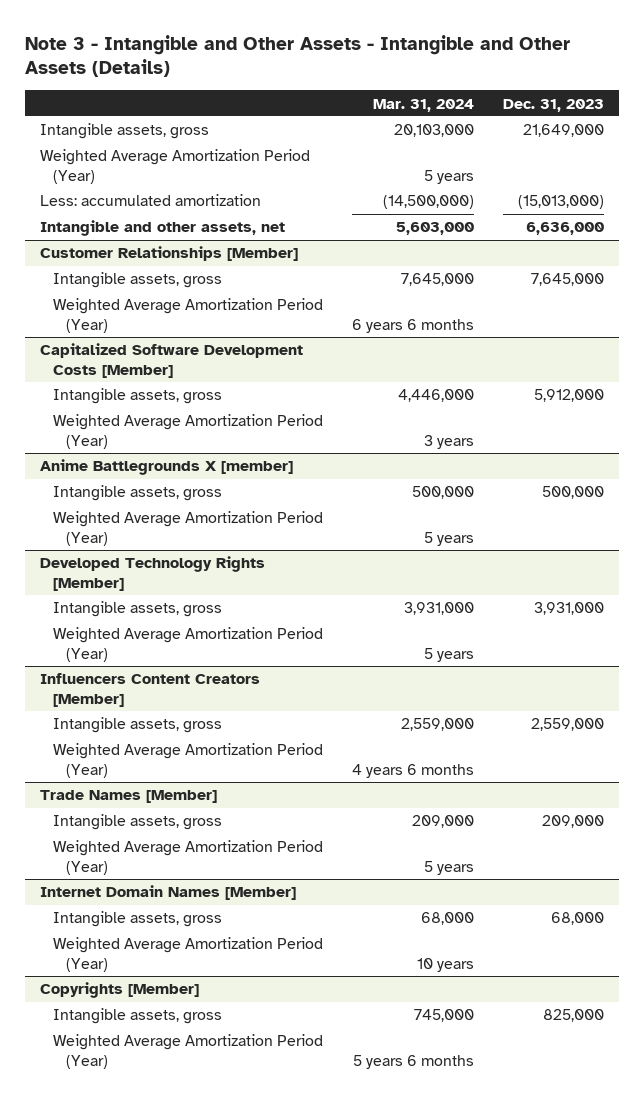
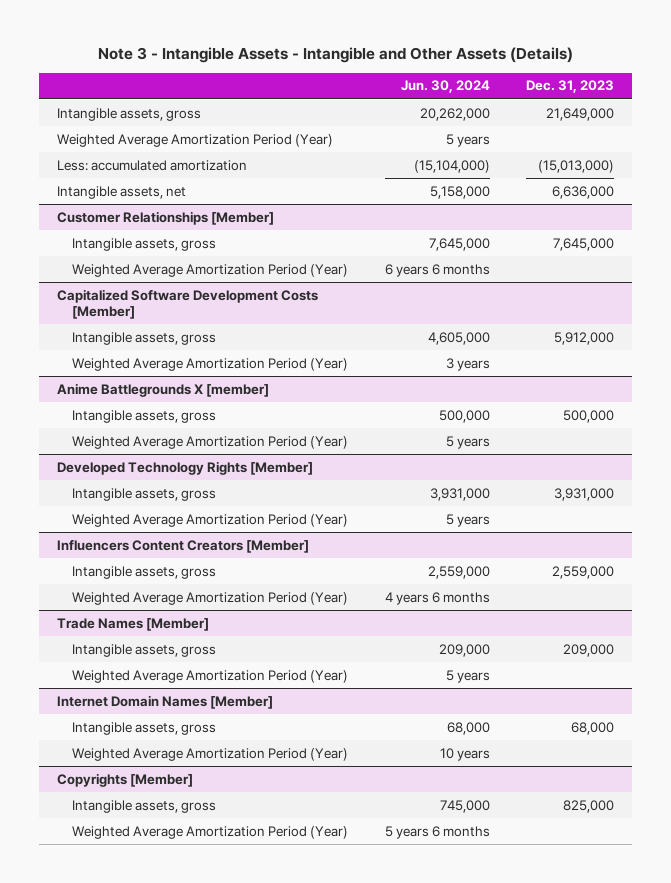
- Note 3 - Intangible and Other Assets - Intangible and Other Assets (Details)
+ Note 3 - Intangible Assets - Intangible and Other Assets (Details)
- | Mar. 31, 2024 | Dec. 31, 2023
+ | Jun. 30, 2024 | Dec. 31, 2023
- Intangible and other assets, net | 5,603,000 | 6,636,000
+ Intangible assets, net | 5,158,000 | 6,636,000

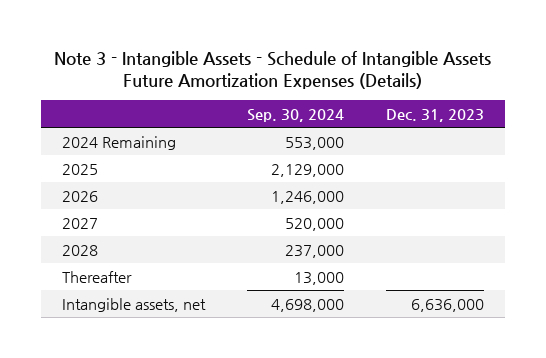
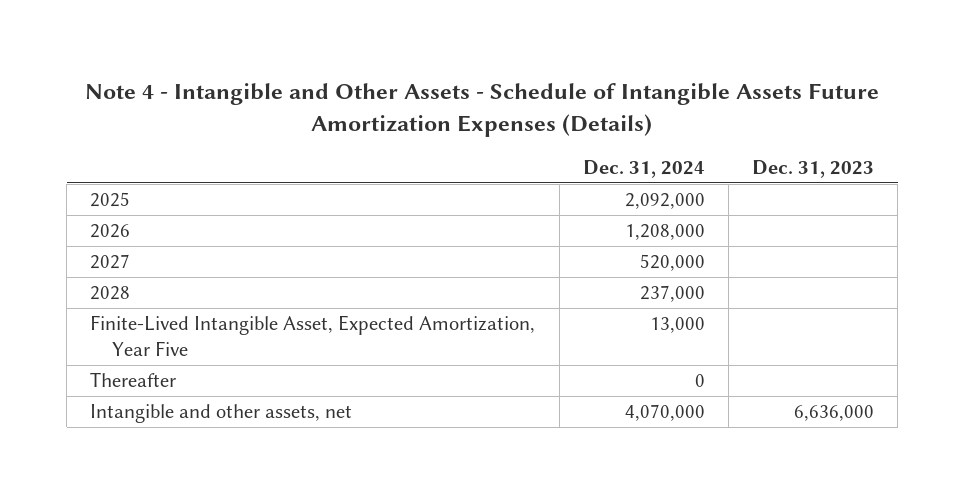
- Note 3 - Intangible Assets - Schedule of Intangible Assets Future Amortization Expenses (Details)
+ Note 4 - Intangible and Other Assets - Schedule of Intangible Assets Future Amortization Expenses (Details)
- | Sep. 30, 2024 | Dec. 31, 2023
+ | Dec. 31, 2024 | Dec. 31, 2023
- 2024 Remaining | 553,000 |
+ Finite-Lived Intangible Asset, Expected Amortization, Year Five | 13,000 |
- Intangible assets, net | 4,698,000 | 6,636,000
+ Intangible and other assets, net | 4,070,000 | 6,636,000

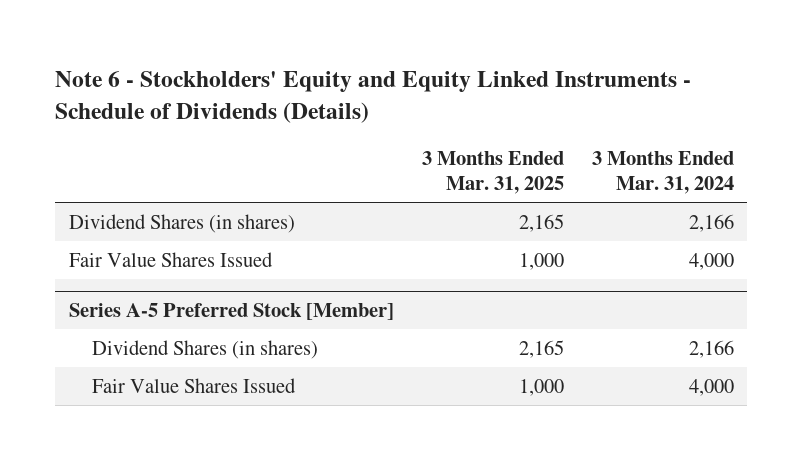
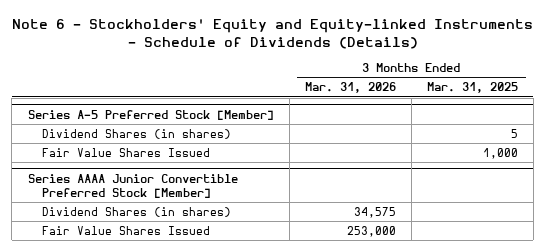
- Note 6 - Stockholders' Equity and Equity Linked Instruments - Schedule of Dividends (Details)
+ Note 6 - Stockholders' Equity and Equity-linked Instruments - Schedule of Dividends (Details)
- | 3 Months Ended Mar. 31, 2025 | 3 Months Ended Mar. 31, 2024
+ | 3 Months Ended Mar. 31, 2026 | 3 Months Ended Mar. 31, 2025
- Dividend Shares (in shares) | 2,165 | 2,166
- Fair Value Shares Issued | 1,000 | 4,000
@ Series A-5 Preferred Stock [Member]
- Dividend Shares (in shares) | 2,165 | 2,166
+ Dividend Shares (in shares) | | 5
+ Series AAAA Junior Convertible Preferred Stock [Member]
+ Dividend Shares (in shares) | 34,575 |
+ Fair Value Shares Issued | 253,000 |

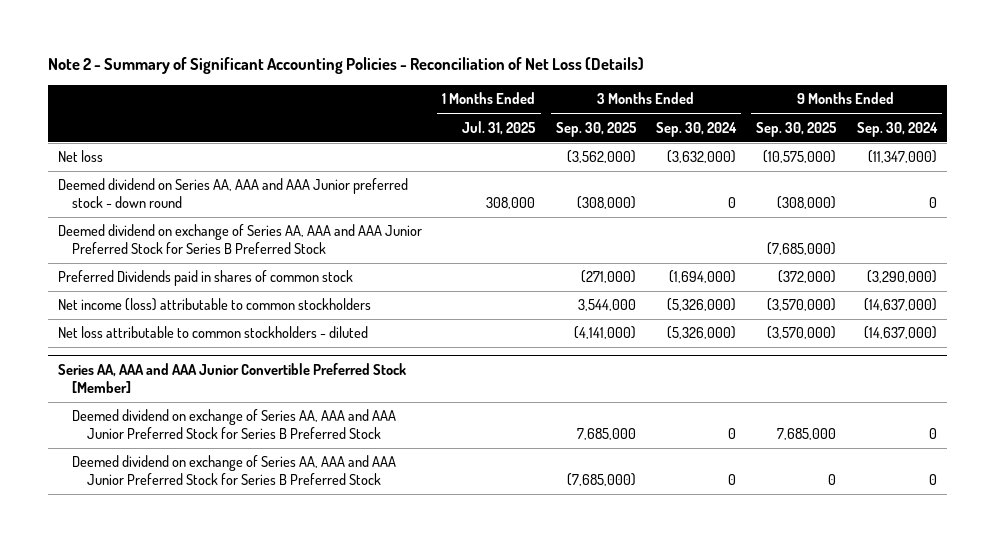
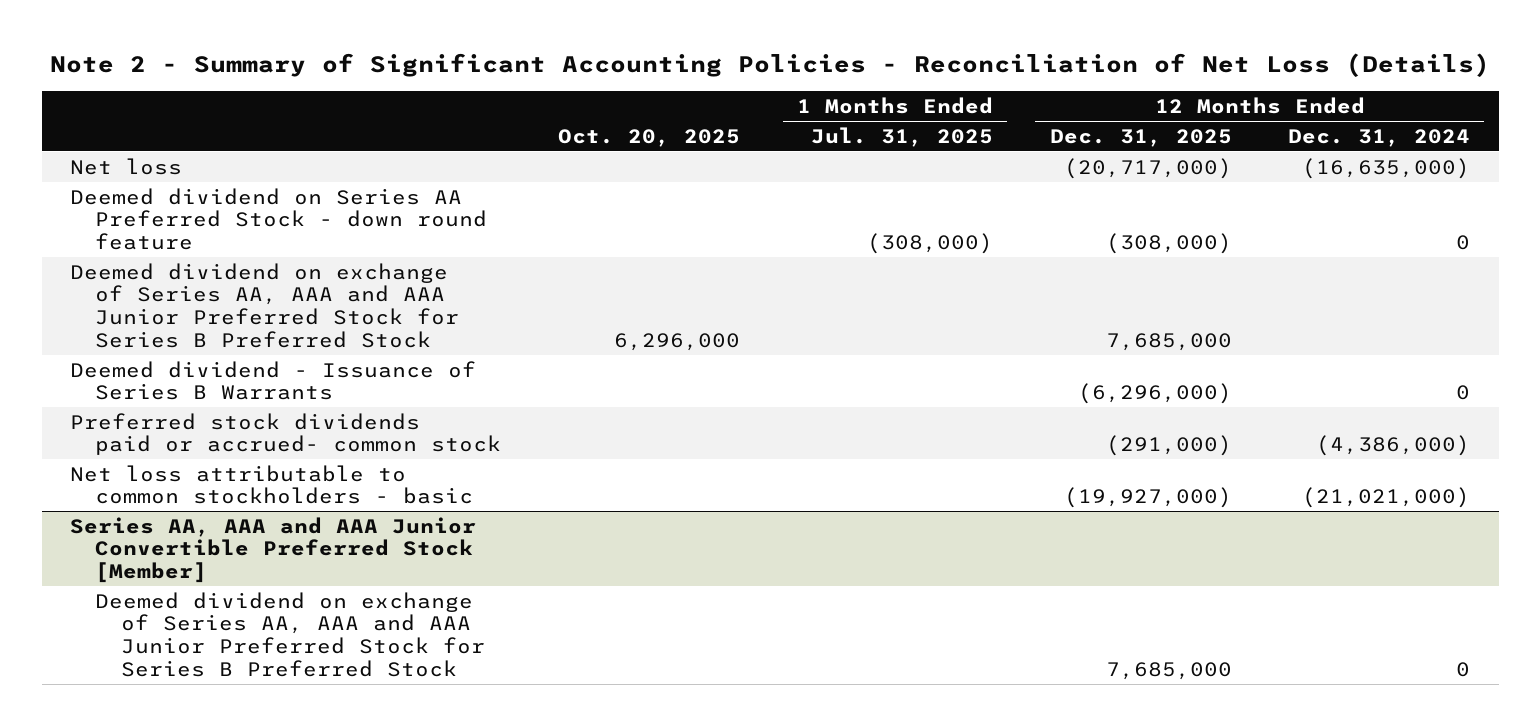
- | 1 Months Ended Jul. 31, 2025 | 3 Months Ended Sep. 30, 2025 | 3 Months Ended Sep. 30, 2024 | 9 Months Ended Sep. 30, 2025 | 9 Months Ended Sep. 30, 2024
+ | Oct. 20, 2025 | 1 Months Ended Jul. 31, 2025 | 12 Months Ended Dec. 31, 2025 | 12 Months Ended Dec. 31, 2024
- Deemed dividend on Series AA, AAA and AAA Junior preferred stock - down round | 308,000 | (308,000) | 0 | (308,000) | 0
+ Deemed dividend on Series AA Preferred Stock - down round feature | | (308,000) | (308,000) | 0
- Preferred Dividends paid in shares of common stock | | (271,000) | (1,694,000) | (372,000) | (3,290,000)
- Net income (loss) attributable to common stockholders | | 3,544,000 | (5,326,000) | (3,570,000) | (14,637,000)
- Net loss attributable to common stockholders - diluted | | (4,141,000) | (5,326,000) | (3,570,000) | (14,637,000)
+ Deemed dividend - Issuance of Series B Warrants | | | (6,296,000) | 0
+ Preferred stock dividends paid or accrued- common stock | | | (291,000) | (4,386,000)
+ Net loss attributable to common stockholders - basic | | | (19,927,000) | (21,021,000)
@ Series AA, AAA and AAA Junior Convertible Preferred Stock [Member]
- Deemed dividend on exchange of Series AA, AAA and AAA Junior Preferred Stock for Series B Preferred Stock | | (7,685,000) | 0 | 0 | 0

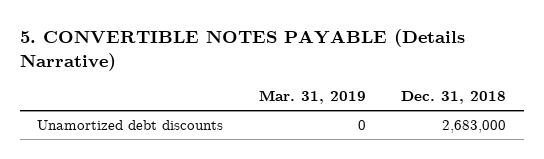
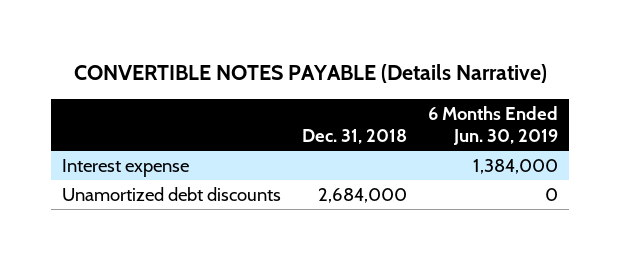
- 5. CONVERTIBLE NOTES PAYABLE (Details Narrative)
+ CONVERTIBLE NOTES PAYABLE (Details Narrative)
- | Mar. 31, 2019 | Dec. 31, 2018
+ | Dec. 31, 2018 | 6 Months Ended Jun. 30, 2019
- Unamortized debt discounts | 0 | 2,683,000
+ Interest expense | | 1,384,000
+ Unamortized debt discounts | 2,684,000 | 0

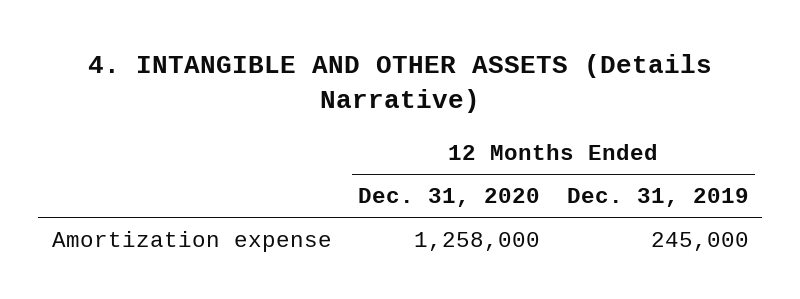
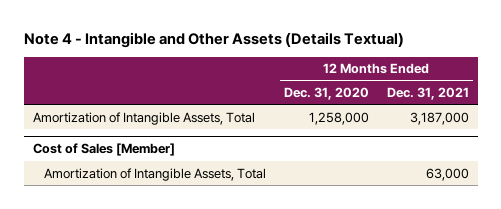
- 4. INTANGIBLE AND OTHER ASSETS (Details Narrative)
+ Note 4 - Intangible and Other Assets (Details Textual)
- | 12 Months Ended Dec. 31, 2020 | 12 Months Ended Dec. 31, 2019
+ | 12 Months Ended Dec. 31, 2020 | 12 Months Ended Dec. 31, 2021
- Amortization expense | 1,258,000 | 245,000
+ Amortization of Intangible Assets, Total | 1,258,000 | 3,187,000
+ Cost of Sales [Member]
+ Amortization of Intangible Assets, Total | | 63,000

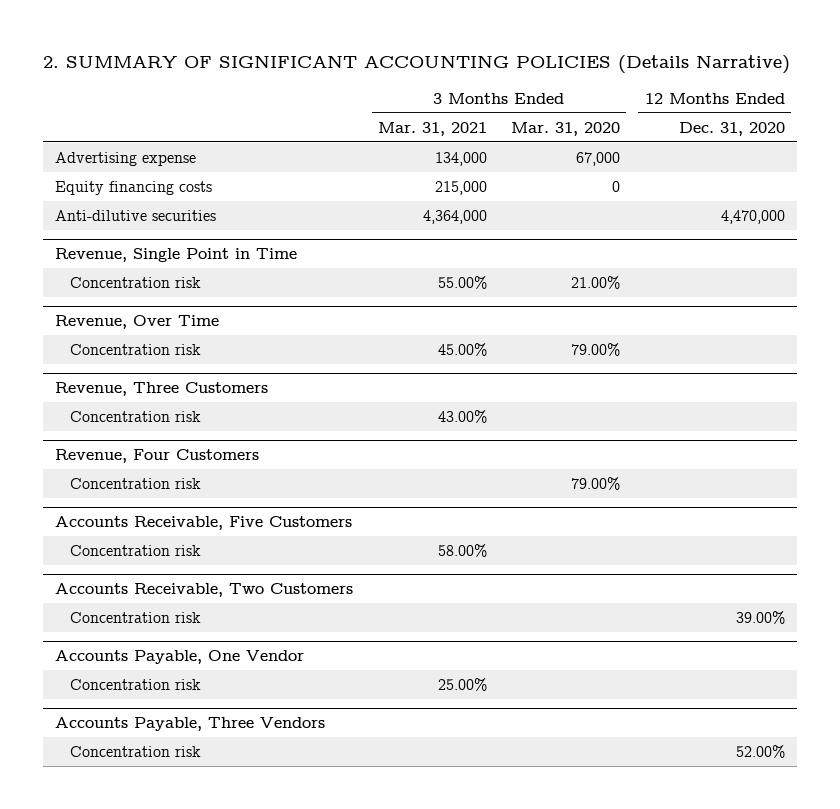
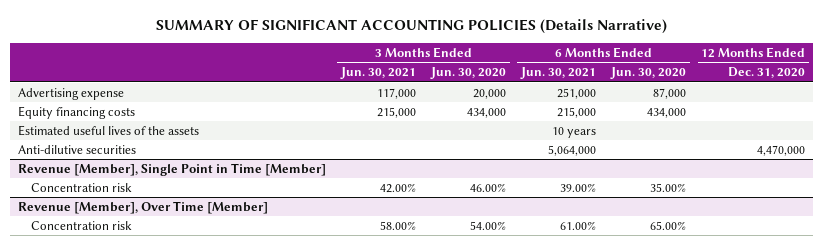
- 2. SUMMARY OF SIGNIFICANT ACCOUNTING POLICIES (Details Narrative)
+ SUMMARY OF SIGNIFICANT ACCOUNTING POLICIES (Details Narrative)
- | 3 Months Ended Mar. 31, 2021 | 3 Months Ended Mar. 31, 2020 | 12 Months Ended Dec. 31, 2020
+ | 3 Months Ended Jun. 30, 2021 | 3 Months Ended Jun. 30, 2020 | 6 Months Ended Jun. 30, 2021 | 6 Months Ended Jun. 30, 2020 | 12 Months Ended Dec. 31, 2020
+ Estimated useful lives of the assets | | | 10 years | |
- Revenue, Single Point in Time
+ Revenue [Member], Single Point in Time [Member]
- Revenue, Over Time
+ Revenue [Member], Over Time [Member]
- Revenue, Three Customers
- Concentration risk | 43.00% | |
- Revenue, Four Customers
- Concentration risk | | 79.00% |
- Accounts Receivable, Five Customers
- Concentration risk | 58.00% | |
- Accounts Receivable, Two Customers
- Concentration risk | | | 39.00%
- Accounts Payable, One Vendor
- Concentration risk | 25.00% | |
- Accounts Payable, Three Vendors
- Concentration risk | | | 52.00%

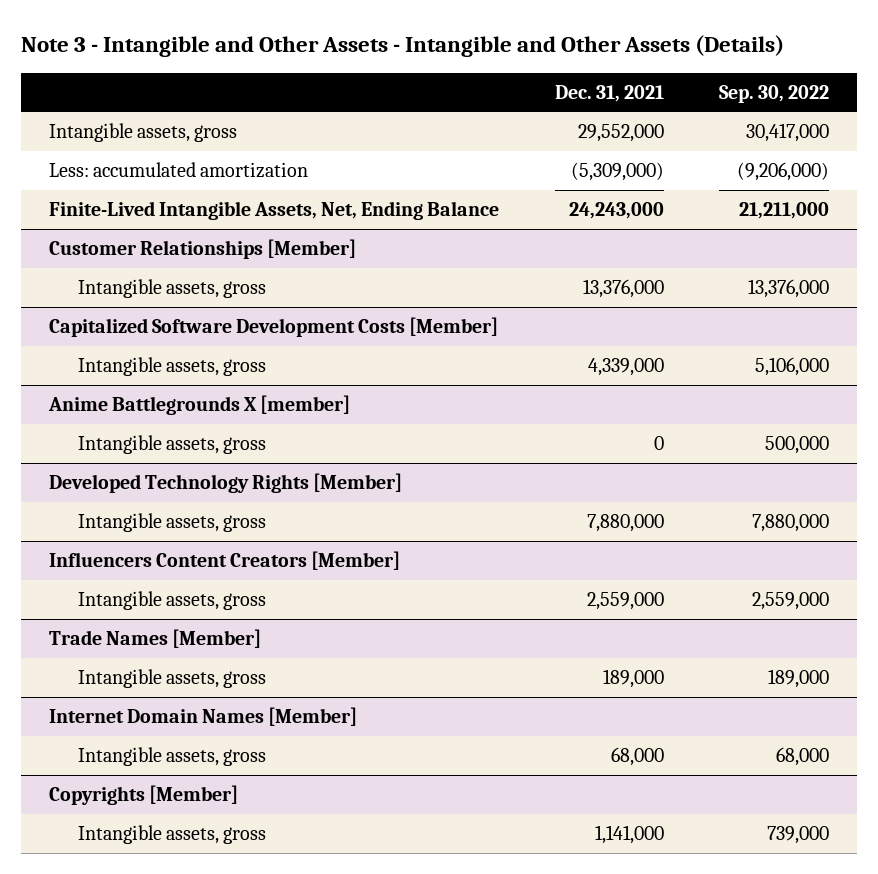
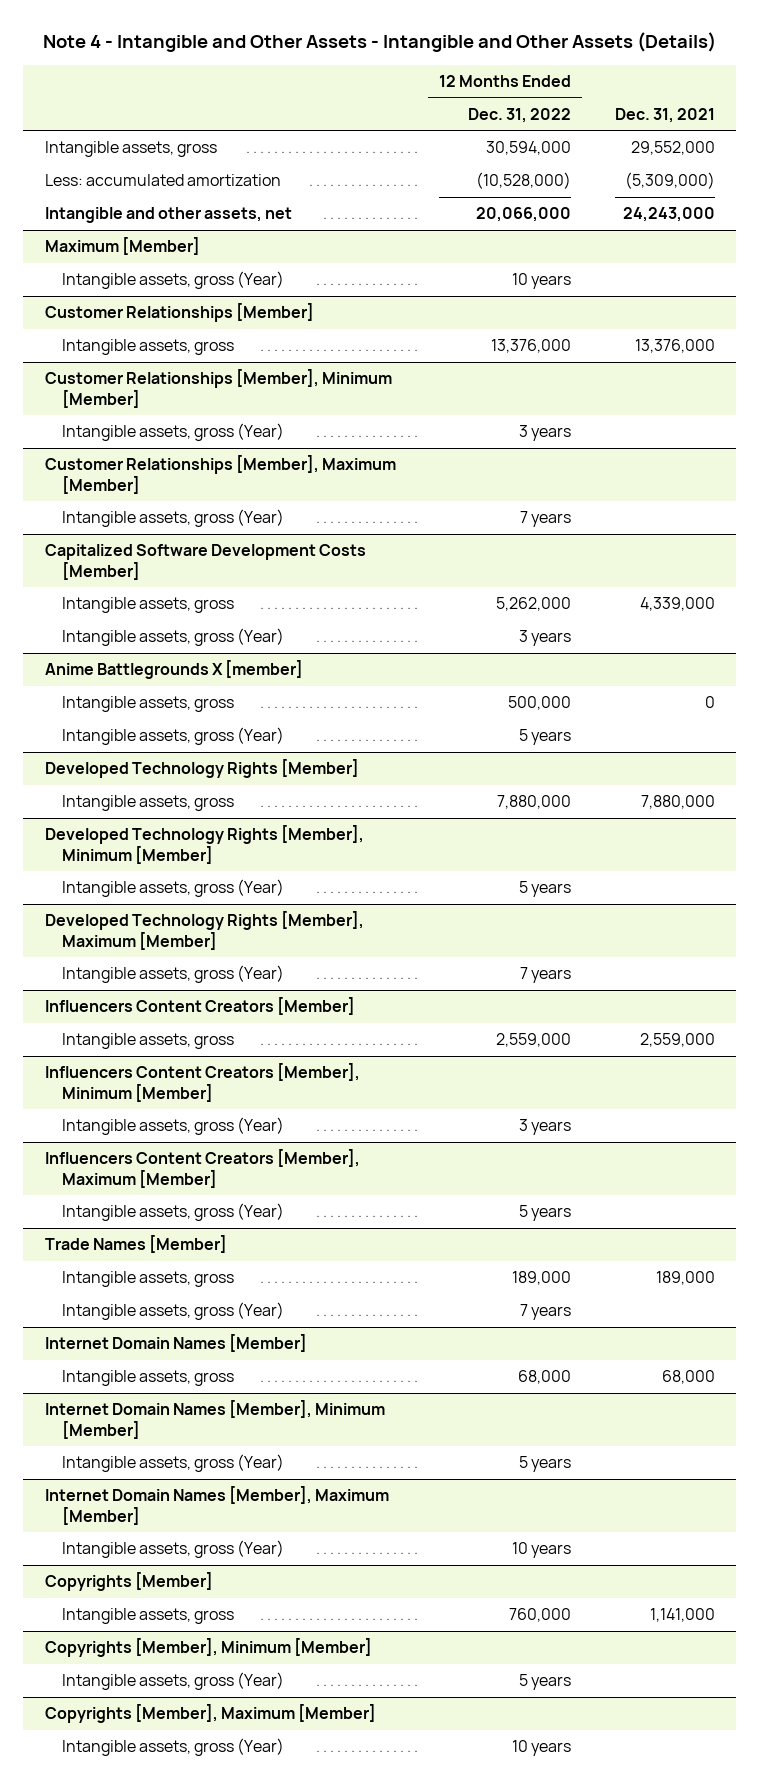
- Note 3 - Intangible and Other Assets - Intangible and Other Assets (Details)
+ Note 4 - Intangible and Other Assets - Intangible and Other Assets (Details)
- | Dec. 31, 2021 | Sep. 30, 2022
+ | 12 Months Ended Dec. 31, 2022 | Dec. 31, 2021
- Finite-Lived Intangible Assets, Net, Ending Balance | 24,243,000 | 21,211,000
+ Intangible and other assets, net | 20,066,000 | 24,243,000
+ Maximum [Member]
+ Intangible assets, gross (Year) | 10 years |
+ Customer Relationships [Member], Minimum [Member]
+ Intangible assets, gross (Year) | 3 years |
+ Customer Relationships [Member], Maximum [Member]
+ Intangible assets, gross (Year) | 7 years |
@ Capitalized Software Development Costs [Member]
+ Intangible assets, gross (Year) | 3 years |
@ Anime Battlegrounds X [member]
+ Intangible assets, gross (Year) | 5 years |
+ Developed Technology Rights [Member], Minimum [Member]
+ Intangible assets, gross (Year) | 5 years |
+ Developed Technology Rights [Member], Maximum [Member]
+ Intangible assets, gross (Year) | 7 years |
+ Influencers Content Creators [Member], Minimum [Member]
+ Intangible assets, gross (Year) | 3 years |
+ Influencers Content Creators [Member], Maximum [Member]
+ Intangible assets, gross (Year) | 5 years |
@ Trade Names [Member]
+ Intangible assets, gross (Year) | 7 years |
+ Internet Domain Names [Member], Minimum [Member]
+ Intangible assets, gross (Year) | 5 years |
+ Internet Domain Names [Member], Maximum [Member]
+ Intangible assets, gross (Year) | 10 years |
+ Copyrights [Member], Minimum [Member]
+ Intangible assets, gross (Year) | 5 years |
+ Copyrights [Member], Maximum [Member]
+ Intangible assets, gross (Year) | 10 years |

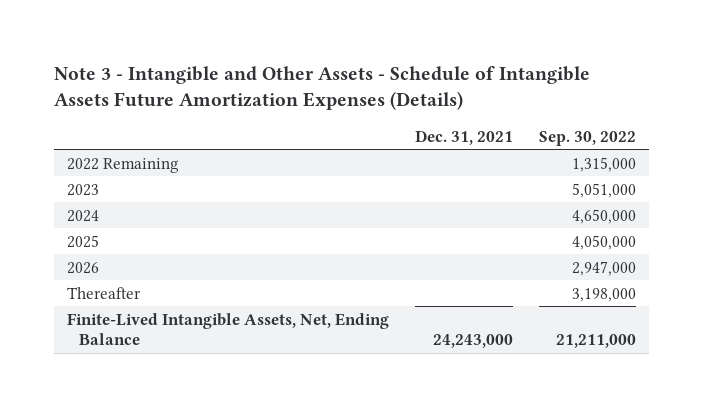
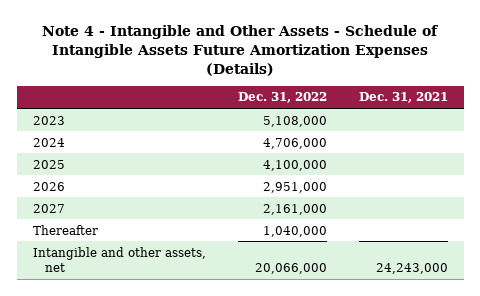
- Note 3 - Intangible and Other Assets - Schedule of Intangible Assets Future Amortization Expenses (Details)
+ Note 4 - Intangible and Other Assets - Schedule of Intangible Assets Future Amortization Expenses (Details)
- | Dec. 31, 2021 | Sep. 30, 2022
+ | Dec. 31, 2022 | Dec. 31, 2021
- 2022 Remaining | | 1,315,000
+ 2027 | 2,161,000 |
- Finite-Lived Intangible Assets, Net, Ending Balance | 24,243,000 | 21,211,000
+ Intangible and other assets, net | 20,066,000 | 24,243,000

